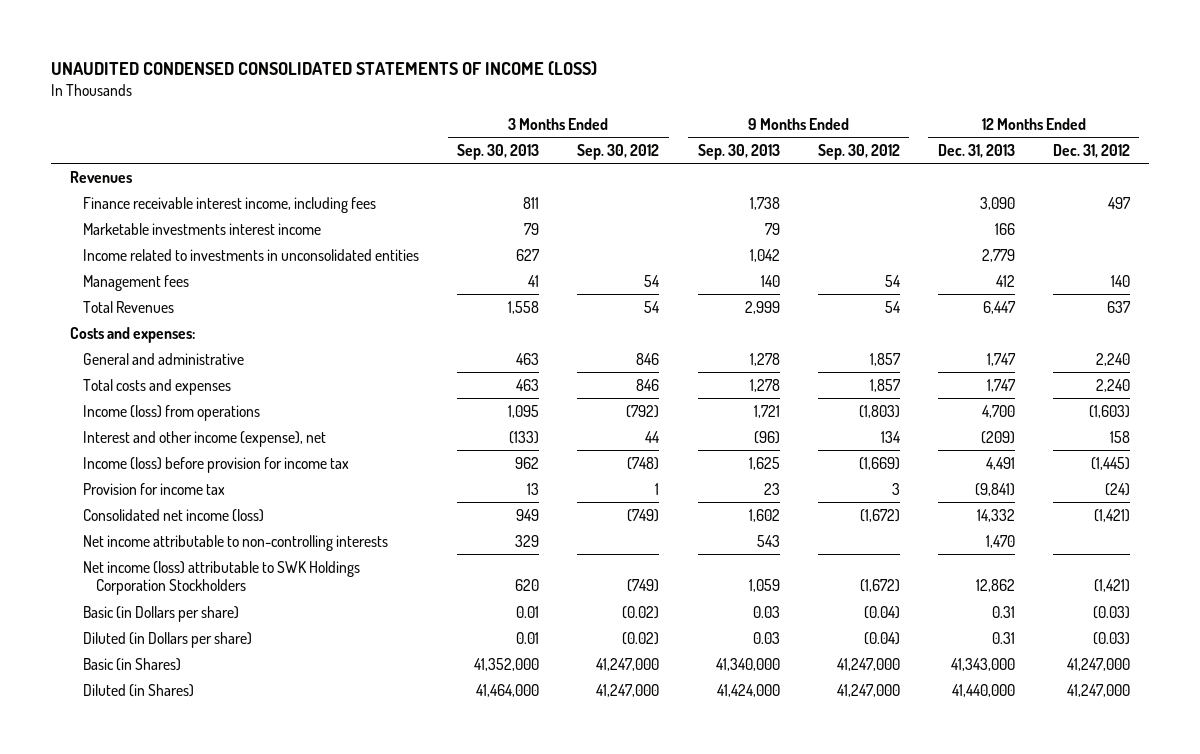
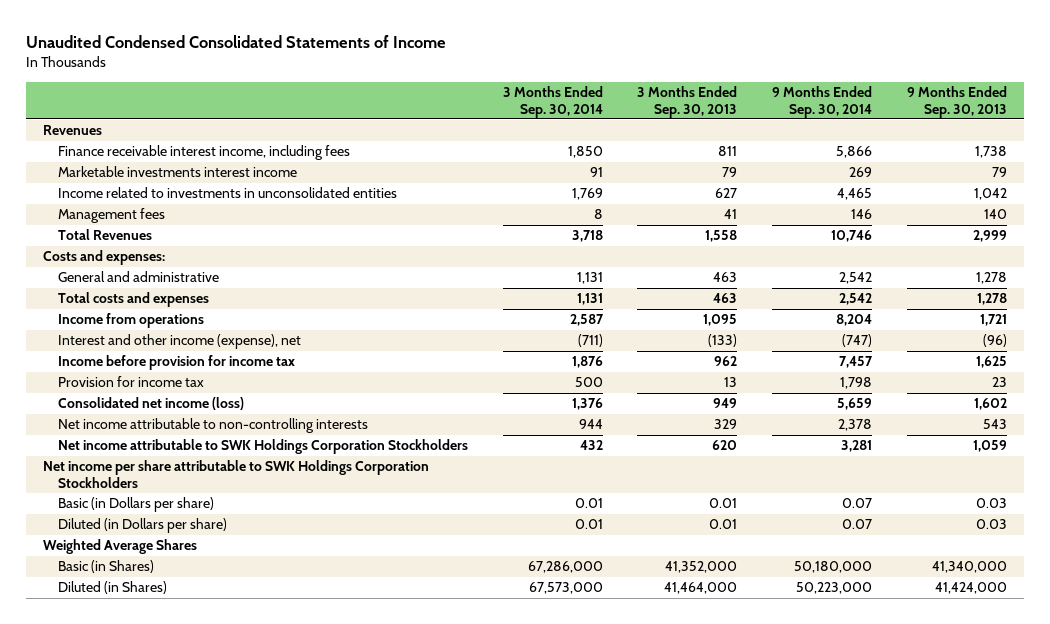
- UNAUDITED CONDENSED CONSOLIDATED STATEMENTS OF INCOME (LOSS)
+ Unaudited Condensed Consolidated Statements of Income
- | 3 Months Ended Sep. 30, 2013 | 3 Months Ended Sep. 30, 2012 | 9 Months Ended Sep. 30, 2013 | 9 Months Ended Sep. 30, 2012 | 12 Months Ended Dec. 31, 2013 | 12 Months Ended Dec. 31, 2012
+ | 3 Months Ended Sep. 30, 2014 | 3 Months Ended Sep. 30, 2013 | 9 Months Ended Sep. 30, 2014 | 9 Months Ended Sep. 30, 2013
- Income (loss) from operations | 1,095 | (792) | 1,721 | (1,803) | 4,700 | (1,603)
+ Income from operations | 2,587 | 1,095 | 8,204 | 1,721
- Income (loss) before provision for income tax | 962 | (748) | 1,625 | (1,669) | 4,491 | (1,445)
+ Income before provision for income tax | 1,876 | 962 | 7,457 | 1,625
- Net income (loss) attributable to SWK Holdings Corporation Stockholders | 620 | (749) | 1,059 | (1,672) | 12,862 | (1,421)
+ Net income attributable to SWK Holdings Corporation Stockholders | 432 | 620 | 3,281 | 1,059
+ Net income per share attributable to SWK Holdings Corporation Stockholders
+ Weighted Average Shares

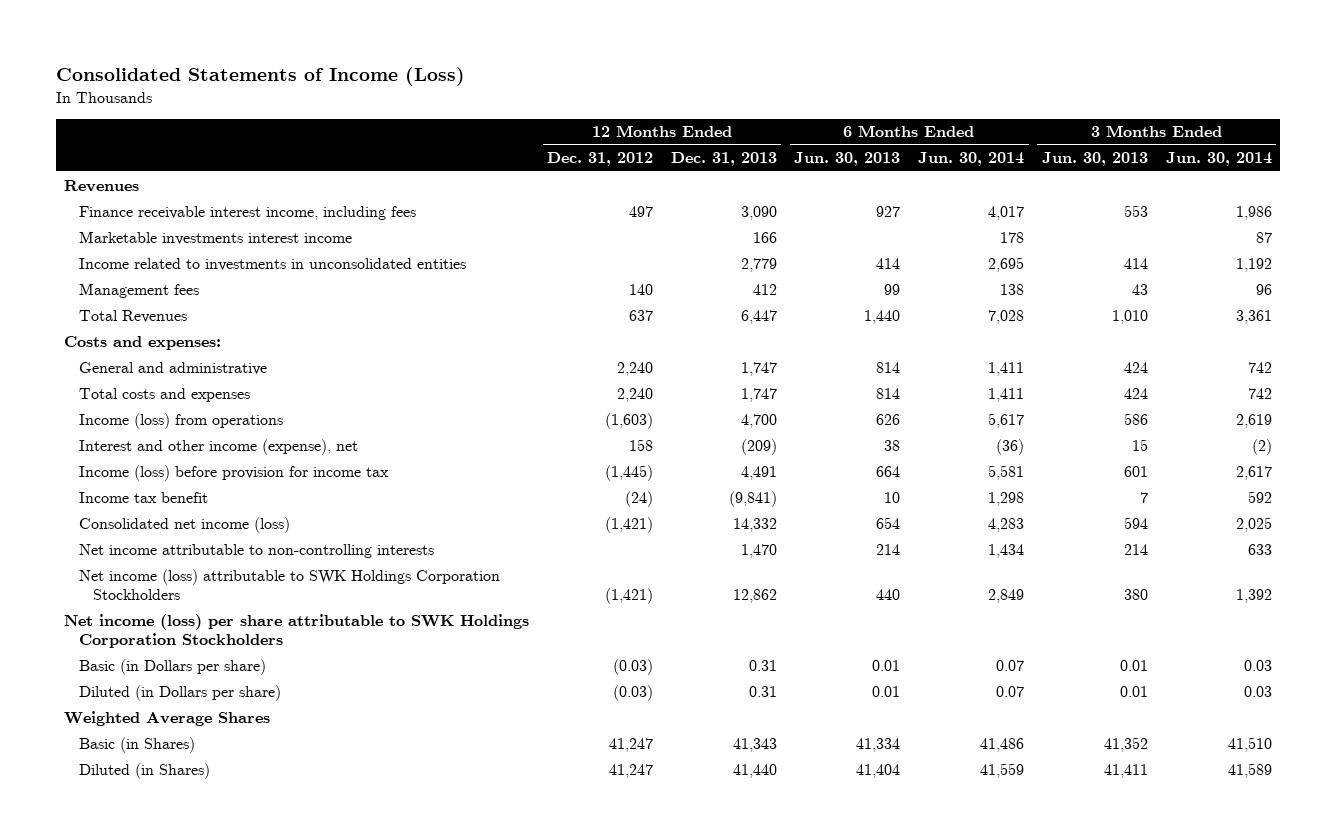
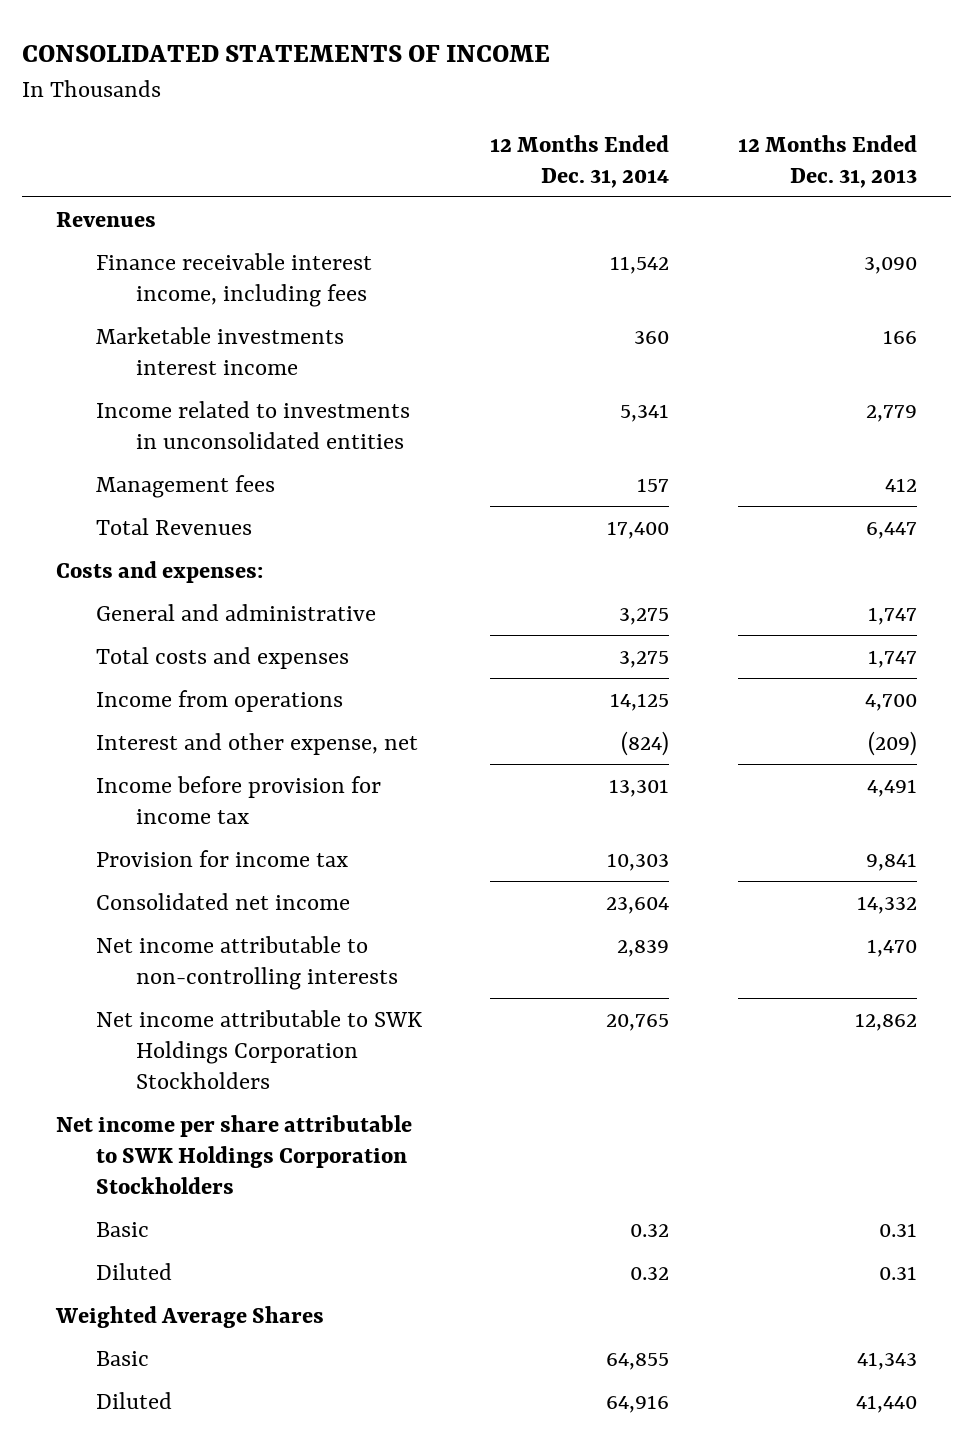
- Consolidated Statements of Income (Loss)
+ CONSOLIDATED STATEMENTS OF INCOME
- | 12 Months Ended Dec. 31, 2012 | 12 Months Ended Dec. 31, 2013 | 6 Months Ended Jun. 30, 2013 | 6 Months Ended Jun. 30, 2014 | 3 Months Ended Jun. 30, 2013 | 3 Months Ended Jun. 30, 2014
+ | 12 Months Ended Dec. 31, 2014 | 12 Months Ended Dec. 31, 2013
- Income (loss) from operations | (1,603) | 4,700 | 626 | 5,617 | 586 | 2,619
- Interest and other income (expense), net | 158 | (209) | 38 | (36) | 15 | (2)
- Income (loss) before provision for income tax | (1,445) | 4,491 | 664 | 5,581 | 601 | 2,617
- Income tax benefit | (24) | (9,841) | 10 | 1,298 | 7 | 592
- Consolidated net income (loss) | (1,421) | 14,332 | 654 | 4,283 | 594 | 2,025
+ Income from operations | 14,125 | 4,700
+ Interest and other expense, net | (824) | (209)
+ Income before provision for income tax | 13,301 | 4,491
+ Provision for income tax | 10,303 | 9,841
+ Consolidated net income | 23,604 | 14,332
- Net income (loss) attributable to SWK Holdings Corporation Stockholders | (1,421) | 12,862 | 440 | 2,849 | 380 | 1,392
- Net income (loss) per share attributable to SWK Holdings Corporation Stockholders
- Basic (in Dollars per share) | (0.03) | 0.31 | 0.01 | 0.07 | 0.01 | 0.03
- Diluted (in Dollars per share) | (0.03) | 0.31 | 0.01 | 0.07 | 0.01 | 0.03
+ Net income attributable to SWK Holdings Corporation Stockholders | 20,765 | 12,862
+ Net income per share attributable to SWK Holdings Corporation Stockholders
+ Basic | 0.32 | 0.31
+ Diluted | 0.32 | 0.31
- Basic (in Shares) | 41,247 | 41,343 | 41,334 | 41,486 | 41,352 | 41,510
- Diluted (in Shares) | 41,247 | 41,440 | 41,404 | 41,559 | 41,411 | 41,589
+ Basic | 64,855 | 41,343
+ Diluted | 64,916 | 41,440

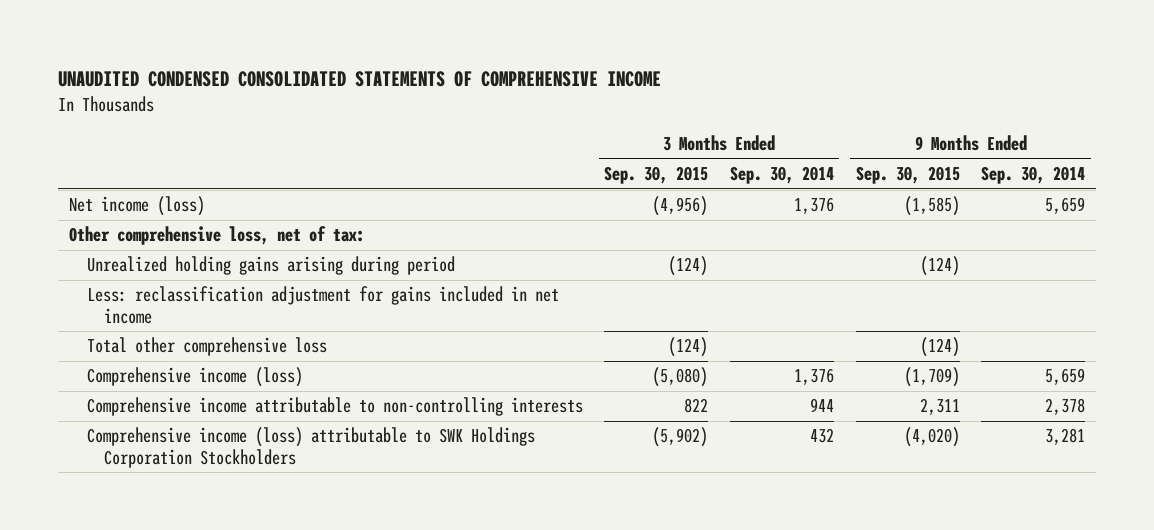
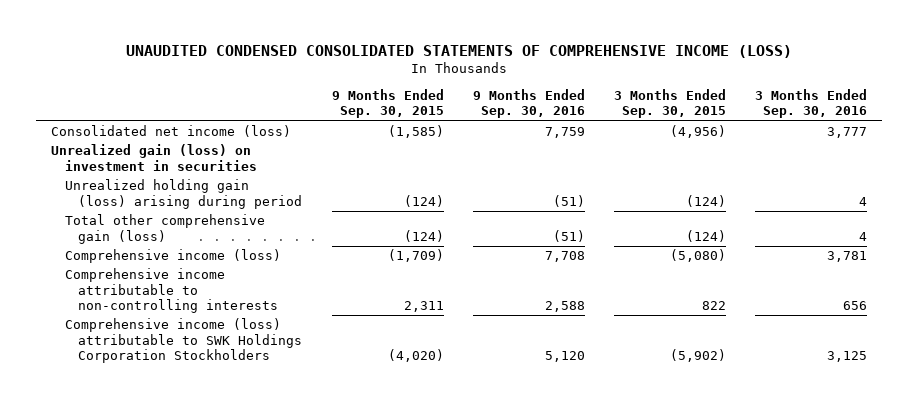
- UNAUDITED CONDENSED CONSOLIDATED STATEMENTS OF COMPREHENSIVE INCOME
+ UNAUDITED CONDENSED CONSOLIDATED STATEMENTS OF COMPREHENSIVE INCOME (LOSS)
- | 3 Months Ended Sep. 30, 2015 | 3 Months Ended Sep. 30, 2014 | 9 Months Ended Sep. 30, 2015 | 9 Months Ended Sep. 30, 2014
+ | 9 Months Ended Sep. 30, 2015 | 9 Months Ended Sep. 30, 2016 | 3 Months Ended Sep. 30, 2015 | 3 Months Ended Sep. 30, 2016
- Net income (loss) | (4,956) | 1,376 | (1,585) | 5,659
- Other comprehensive loss, net of tax:
- Unrealized holding gains arising during period | (124) | | (124) |
- Less: reclassification adjustment for gains included in net income
- Total other comprehensive loss | (124) | | (124) |
+ Consolidated net income (loss) | (1,585) | 7,759 | (4,956) | 3,777
+ Unrealized gain (loss) on investment in securities
+ Unrealized holding gain (loss) arising during period | (124) | (51) | (124) | 4
+ Total other comprehensive gain (loss) | (124) | (51) | (124) | 4

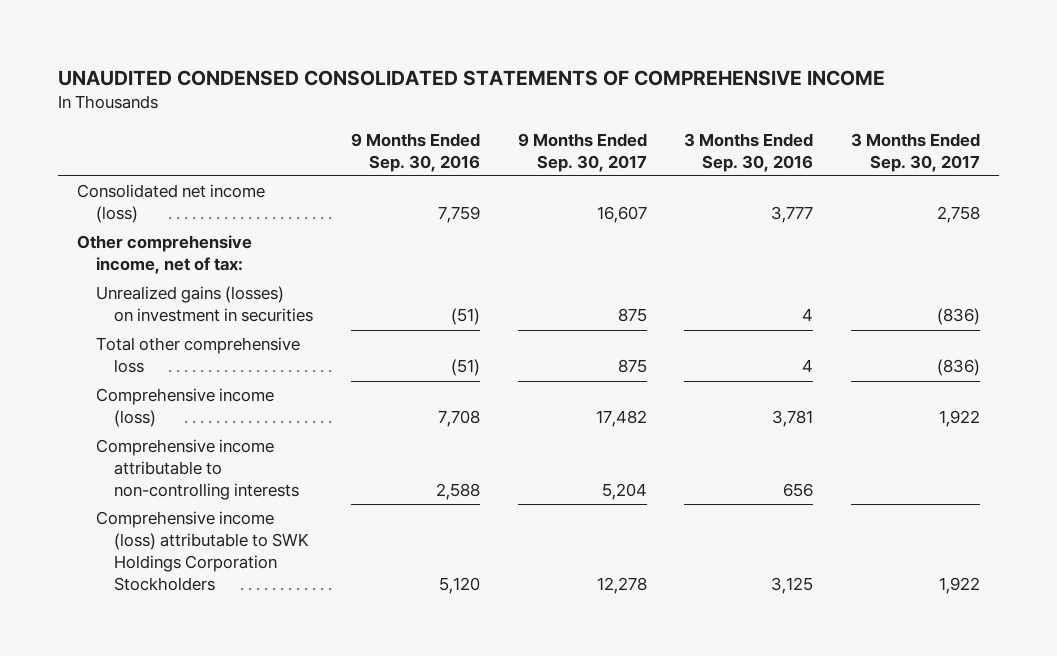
- UNAUDITED CONDENSED CONSOLIDATED STATEMENTS OF COMPREHENSIVE INCOME (LOSS)
+ UNAUDITED CONDENSED CONSOLIDATED STATEMENTS OF COMPREHENSIVE INCOME
- | 9 Months Ended Sep. 30, 2015 | 9 Months Ended Sep. 30, 2016 | 3 Months Ended Sep. 30, 2015 | 3 Months Ended Sep. 30, 2016
+ | 9 Months Ended Sep. 30, 2016 | 9 Months Ended Sep. 30, 2017 | 3 Months Ended Sep. 30, 2016 | 3 Months Ended Sep. 30, 2017
- Unrealized gain (loss) on investment in securities
- Unrealized holding gain (loss) arising during period | (124) | (51) | (124) | 4
- Total other comprehensive gain (loss) | (124) | (51) | (124) | 4
+ Other comprehensive income, net of tax:
+ Unrealized gains (losses) on investment in securities | (51) | 875 | 4 | (836)
+ Total other comprehensive loss | (51) | 875 | 4 | (836)

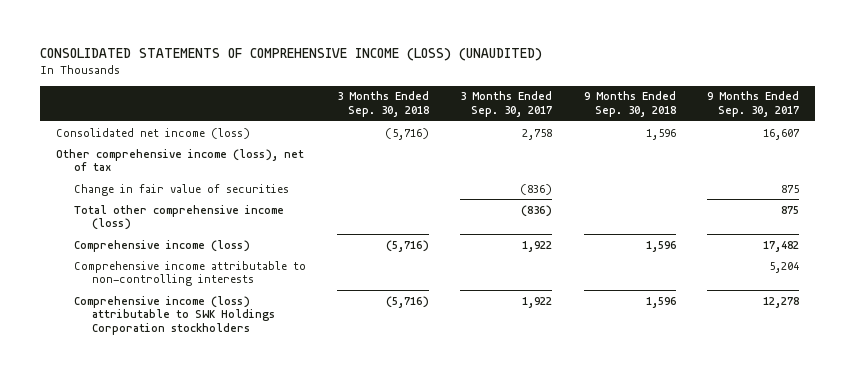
- UNAUDITED CONDENSED CONSOLIDATED STATEMENTS OF COMPREHENSIVE INCOME
+ CONSOLIDATED STATEMENTS OF COMPREHENSIVE INCOME (LOSS) (UNAUDITED)
- | 9 Months Ended Sep. 30, 2016 | 9 Months Ended Sep. 30, 2017 | 3 Months Ended Sep. 30, 2016 | 3 Months Ended Sep. 30, 2017
+ | 3 Months Ended Sep. 30, 2018 | 3 Months Ended Sep. 30, 2017 | 9 Months Ended Sep. 30, 2018 | 9 Months Ended Sep. 30, 2017
- Other comprehensive income, net of tax:
- Unrealized gains (losses) on investment in securities | (51) | 875 | 4 | (836)
- Total other comprehensive loss | (51) | 875 | 4 | (836)
+ Other comprehensive income (loss), net of tax
+ Change in fair value of securities | | (836) | | 875
+ Total other comprehensive income (loss) | | (836) | | 875
- Comprehensive income (loss) attributable to SWK Holdings Corporation Stockholders | 5,120 | 12,278 | 3,125 | 1,922
+ Comprehensive income (loss) attributable to SWK Holdings Corporation stockholders | (5,716) | 1,922 | 1,596 | 12,278

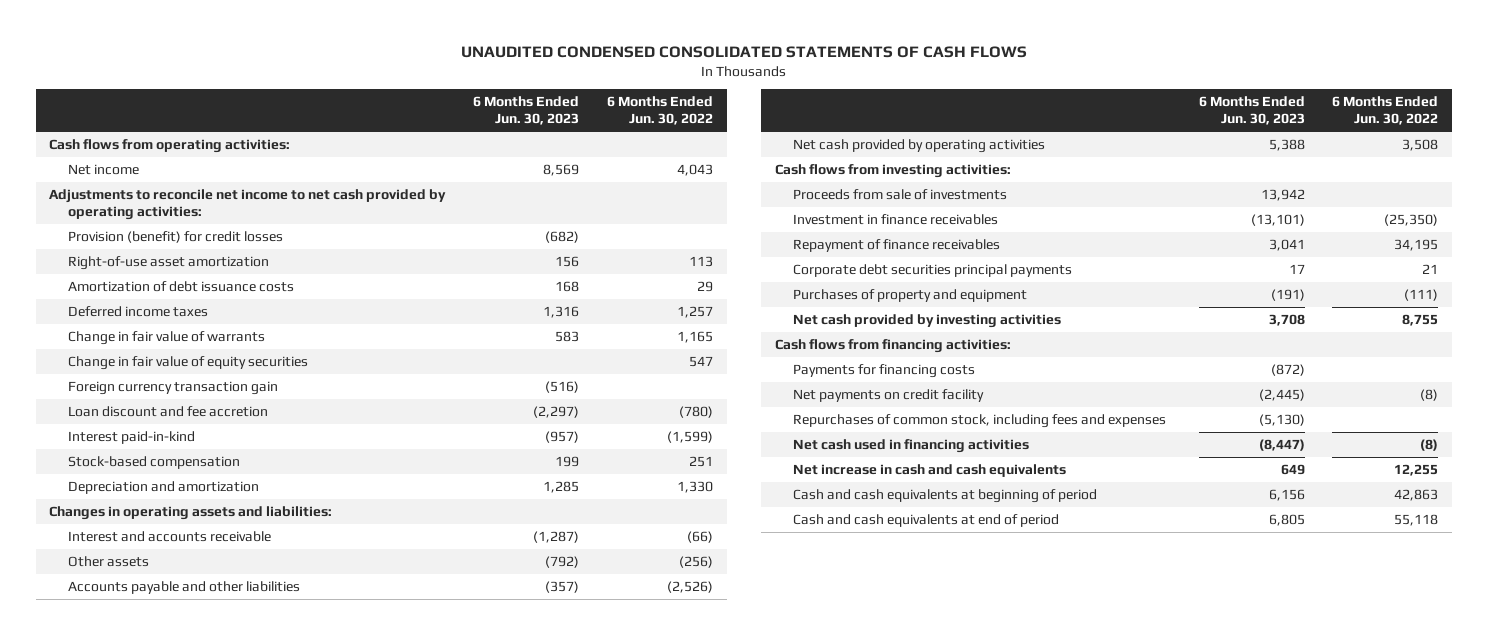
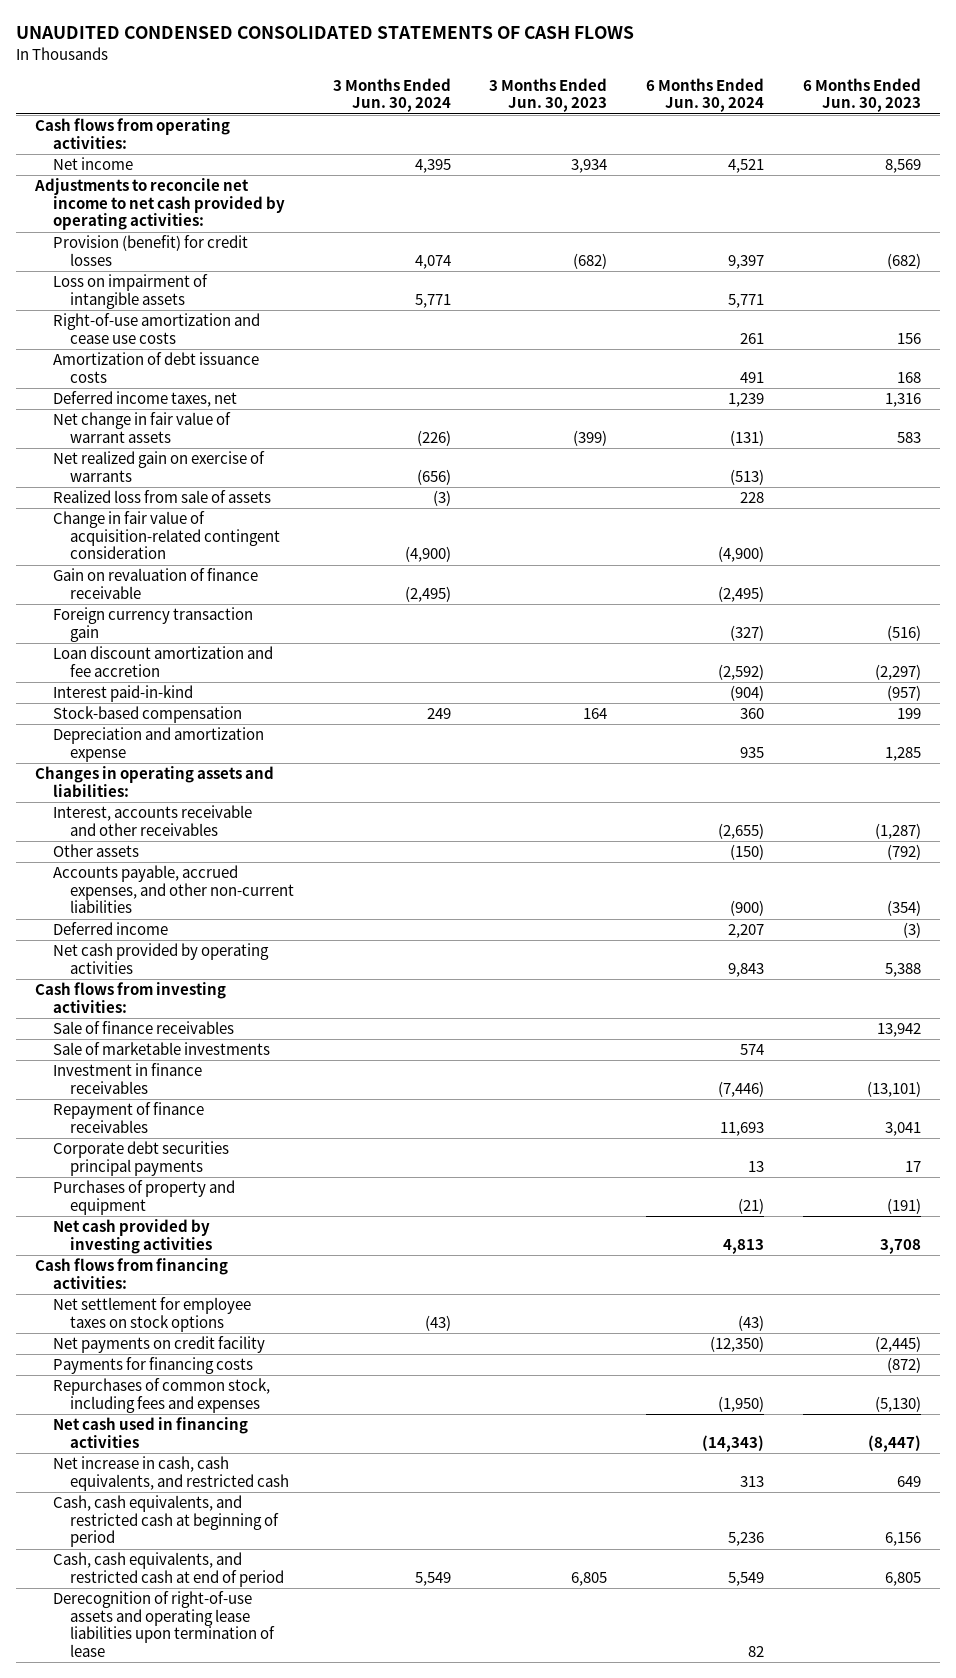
- | 6 Months Ended Jun. 30, 2023 | 6 Months Ended Jun. 30, 2022
+ | 3 Months Ended Jun. 30, 2024 | 3 Months Ended Jun. 30, 2023 | 6 Months Ended Jun. 30, 2024 | 6 Months Ended Jun. 30, 2023
- Right-of-use asset amortization | 156 | 113
+ Loss on impairment of intangible assets | 5,771 | | 5,771 |
+ Right-of-use amortization and cease use costs | | | 261 | 156
- Deferred income taxes | 1,316 | 1,257
- Change in fair value of warrants | 583 | 1,165
- Change in fair value of equity securities | | 547
+ Deferred income taxes, net | | | 1,239 | 1,316
+ Net change in fair value of warrant assets | (226) | (399) | (131) | 583
+ Net realized gain on exercise of warrants | (656) | | (513) |
+ Realized loss from sale of assets | (3) | | 228 |
+ Change in fair value of acquisition-related contingent consideration | (4,900) | | (4,900) |
+ Gain on revaluation of finance receivable | (2,495) | | (2,495) |
- Loan discount and fee accretion | (2,297) | (780)
+ Loan discount amortization and fee accretion | | | (2,592) | (2,297)
- Depreciation and amortization | 1,285 | 1,330
+ Depreciation and amortization expense | | | 935 | 1,285
- Interest and accounts receivable | (1,287) | (66)
+ Interest, accounts receivable and other receivables | | | (2,655) | (1,287)
- Accounts payable and other liabilities | (357) | (2,526)
+ Accounts payable, accrued expenses, and other non-current liabilities | | | (900) | (354)
+ Deferred income | | | 2,207 | (3)
- Proceeds from sale of investments | 13,942 |
+ Sale of finance receivables | | | | 13,942
+ Sale of marketable investments | | | 574 |
+ Net settlement for employee taxes on stock options | (43) | | (43) |
moved down: Payments for financing costs | | | | (872)
- Net increase in cash and cash equivalents | 649 | 12,255
- Cash and cash equivalents at beginning of period | 6,156 | 42,863
- Cash and cash equivalents at end of period | 6,805 | 55,118
+ Net increase in cash, cash equivalents, and restricted cash | | | 313 | 649
+ Cash, cash equivalents, and restricted cash at beginning of period | | | 5,236 | 6,156
+ Cash, cash equivalents, and restricted cash at end of period | 5,549 | 6,805 | 5,549 | 6,805
+ Derecognition of right-of-use assets and operating lease liabilities upon termination of lease | | | 82 |

